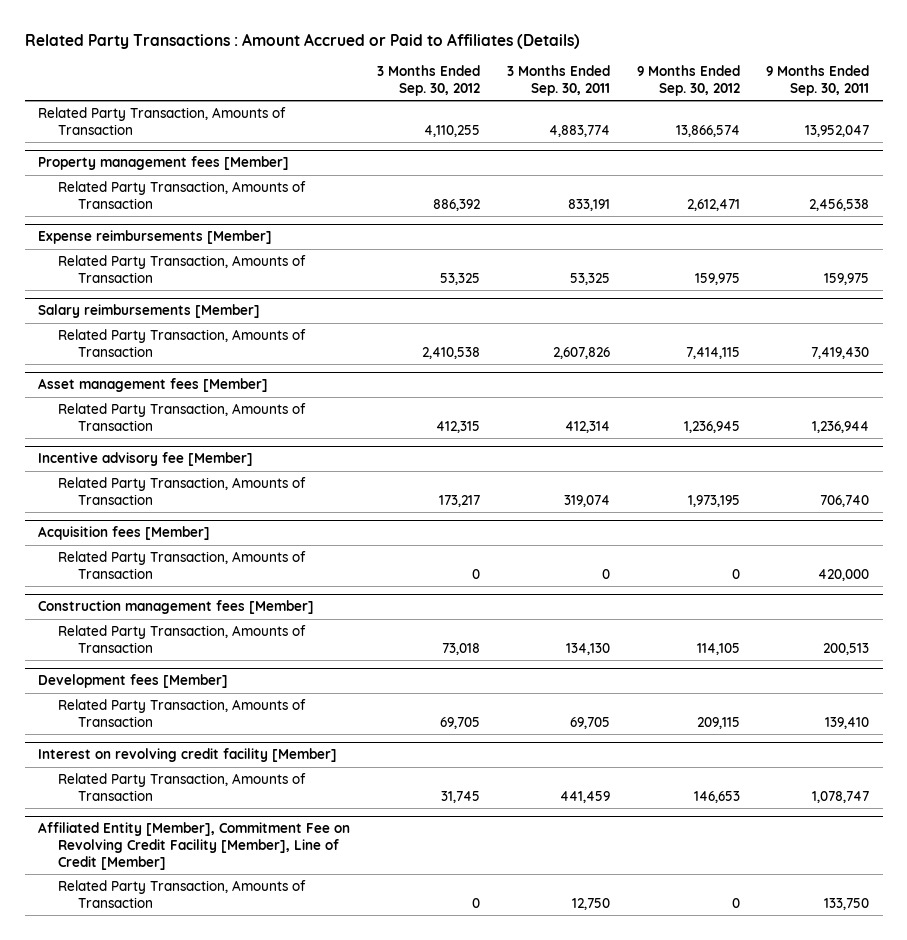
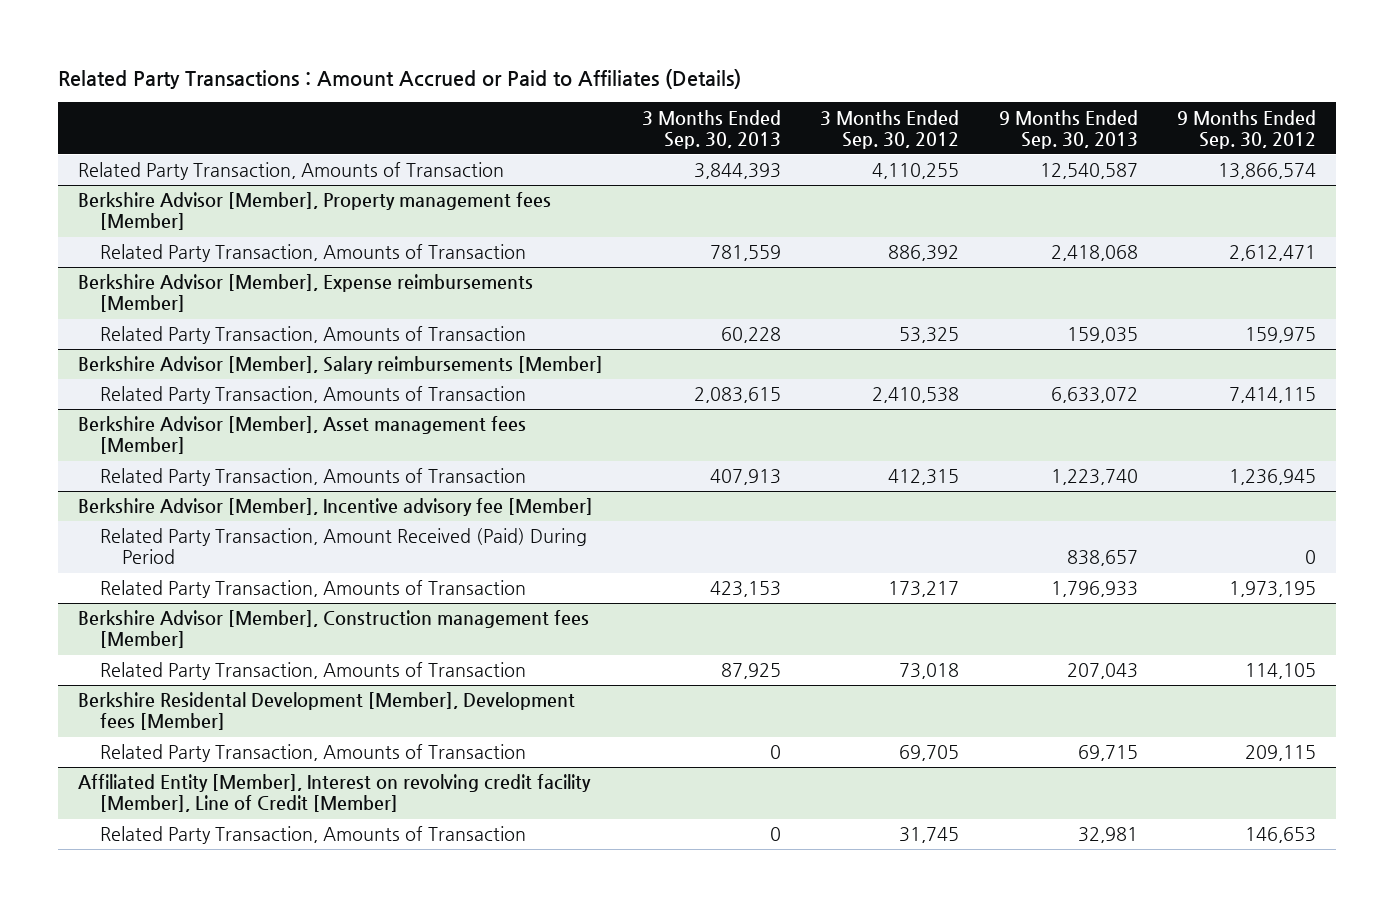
- | 3 Months Ended Sep. 30, 2012 | 3 Months Ended Sep. 30, 2011 | 9 Months Ended Sep. 30, 2012 | 9 Months Ended Sep. 30, 2011
+ | 3 Months Ended Sep. 30, 2013 | 3 Months Ended Sep. 30, 2012 | 9 Months Ended Sep. 30, 2013 | 9 Months Ended Sep. 30, 2012
- Property management fees [Member]
+ Berkshire Advisor [Member], Property management fees [Member]
- Expense reimbursements [Member]
+ Berkshire Advisor [Member], Expense reimbursements [Member]
- Salary reimbursements [Member]
+ Berkshire Advisor [Member], Salary reimbursements [Member]
- Asset management fees [Member]
+ Berkshire Advisor [Member], Asset management fees [Member]
- Incentive advisory fee [Member]
+ Berkshire Advisor [Member], Incentive advisory fee [Member]
+ Related Party Transaction, Amount Received (Paid) During Period | | | 838,657 | 0
- Acquisition fees [Member]
- Related Party Transaction, Amounts of Transaction | 0 | 0 | 0 | 420,000
- Construction management fees [Member]
+ Berkshire Advisor [Member], Construction management fees [Member]
- Development fees [Member]
+ Berkshire Residental Development [Member], Development fees [Member]
- Interest on revolving credit facility [Member]
+ Affiliated Entity [Member], Interest on revolving credit facility [Member], Line of Credit [Member]
- Affiliated Entity [Member], Commitment Fee on Revolving Credit Facility [Member], Line of Credit [Member]
- Related Party Transaction, Amounts of Transaction | 0 | 12,750 | 0 | 133,750

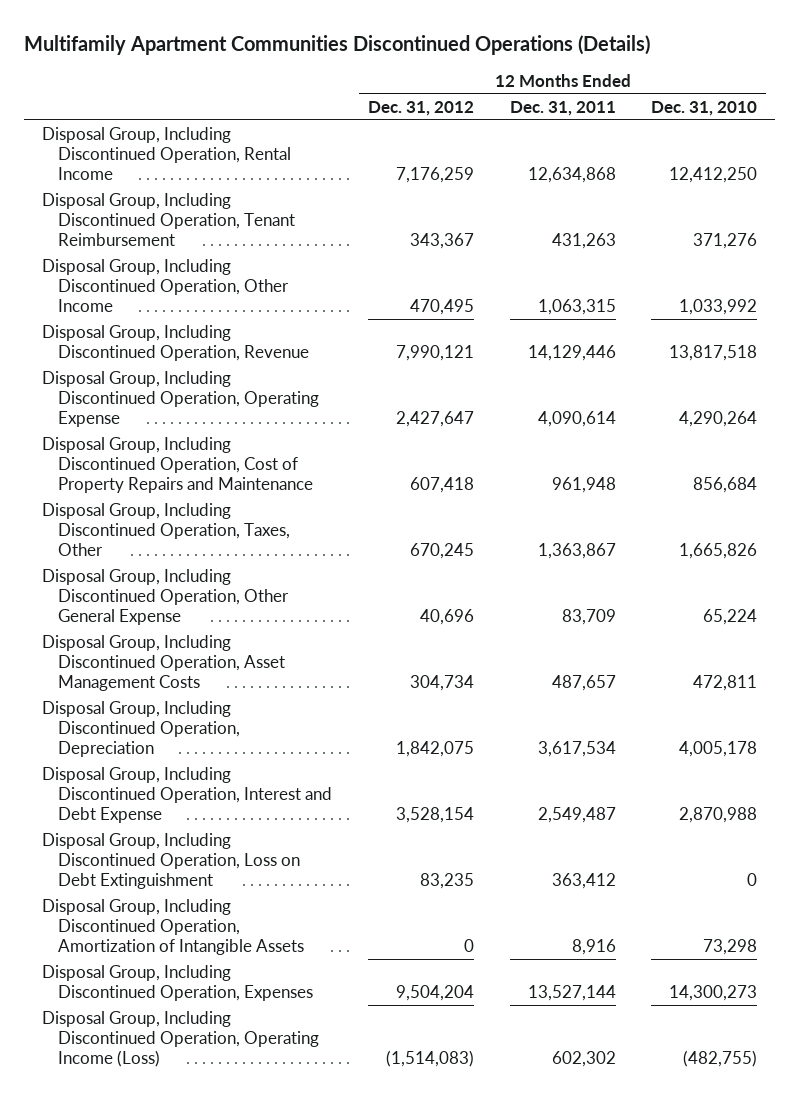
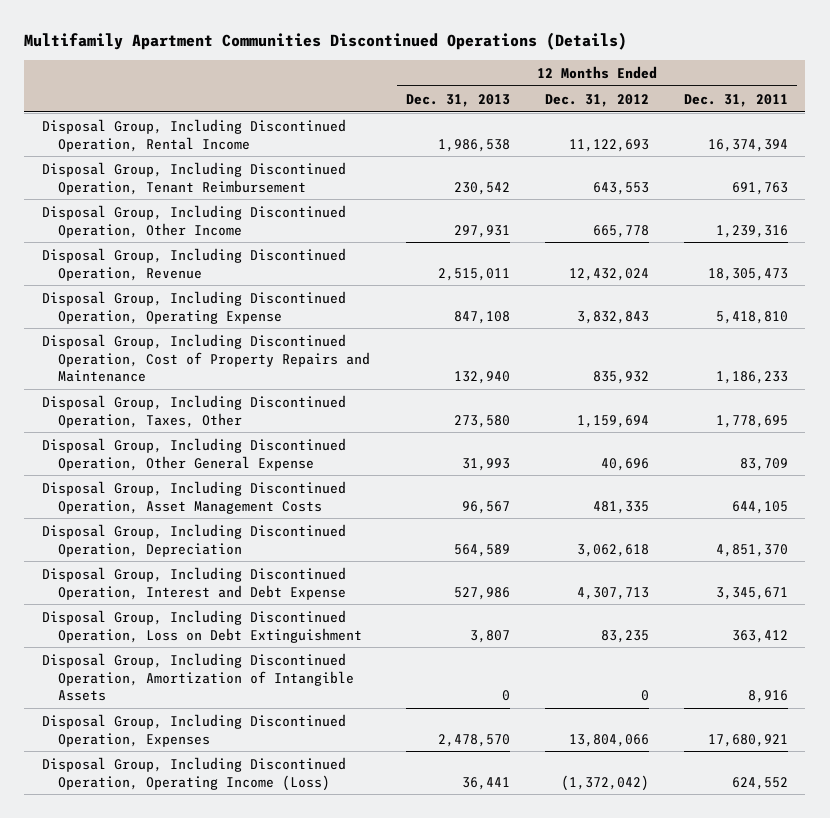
- | 12 Months Ended Dec. 31, 2012 | 12 Months Ended Dec. 31, 2011 | 12 Months Ended Dec. 31, 2010
+ | 12 Months Ended Dec. 31, 2013 | 12 Months Ended Dec. 31, 2012 | 12 Months Ended Dec. 31, 2011
- Disposal Group, Including Discontinued Operation, Rental Income | 7,176,259 | 12,634,868 | 12,412,250
- Disposal Group, Including Discontinued Operation, Tenant Reimbursement | 343,367 | 431,263 | 371,276
- Disposal Group, Including Discontinued Operation, Other Income | 470,495 | 1,063,315 | 1,033,992
- Disposal Group, Including Discontinued Operation, Revenue | 7,990,121 | 14,129,446 | 13,817,518
- Disposal Group, Including Discontinued Operation, Operating Expense | 2,427,647 | 4,090,614 | 4,290,264
- Disposal Group, Including Discontinued Operation, Cost of Property Repairs and Maintenance | 607,418 | 961,948 | 856,684
- Disposal Group, Including Discontinued Operation, Taxes, Other | 670,245 | 1,363,867 | 1,665,826
+ Disposal Group, Including Discontinued Operation, Rental Income | 1,986,538 | 11,122,693 | 16,374,394
+ Disposal Group, Including Discontinued Operation, Tenant Reimbursement | 230,542 | 643,553 | 691,763
+ Disposal Group, Including Discontinued Operation, Other Income | 297,931 | 665,778 | 1,239,316
+ Disposal Group, Including Discontinued Operation, Revenue | 2,515,011 | 12,432,024 | 18,305,473
+ Disposal Group, Including Discontinued Operation, Operating Expense | 847,108 | 3,832,843 | 5,418,810
+ Disposal Group, Including Discontinued Operation, Cost of Property Repairs and Maintenance | 132,940 | 835,932 | 1,186,233
+ Disposal Group, Including Discontinued Operation, Taxes, Other | 273,580 | 1,159,694 | 1,778,695
- Disposal Group, Including Discontinued Operation, Asset Management Costs | 304,734 | 487,657 | 472,811
- Disposal Group, Including Discontinued Operation, Depreciation | 1,842,075 | 3,617,534 | 4,005,178
- Disposal Group, Including Discontinued Operation, Interest and Debt Expense | 3,528,154 | 2,549,487 | 2,870,988
+ Disposal Group, Including Discontinued Operation, Asset Management Costs | 96,567 | 481,335 | 644,105
+ Disposal Group, Including Discontinued Operation, Depreciation | 564,589 | 3,062,618 | 4,851,370
+ Disposal Group, Including Discontinued Operation, Interest and Debt Expense | 527,986 | 4,307,713 | 3,345,671
- Disposal Group, Including Discontinued Operation, Expenses | 9,504,204 | 13,527,144 | 14,300,273
- Disposal Group, Including Discontinued Operation, Operating Income (Loss) | (1,514,083) | 602,302 | (482,755)
+ Disposal Group, Including Discontinued Operation, Expenses | 2,478,570 | 13,804,066 | 17,680,921
+ Disposal Group, Including Discontinued Operation, Operating Income (Loss) | 36,441 | (1,372,042) | 624,552

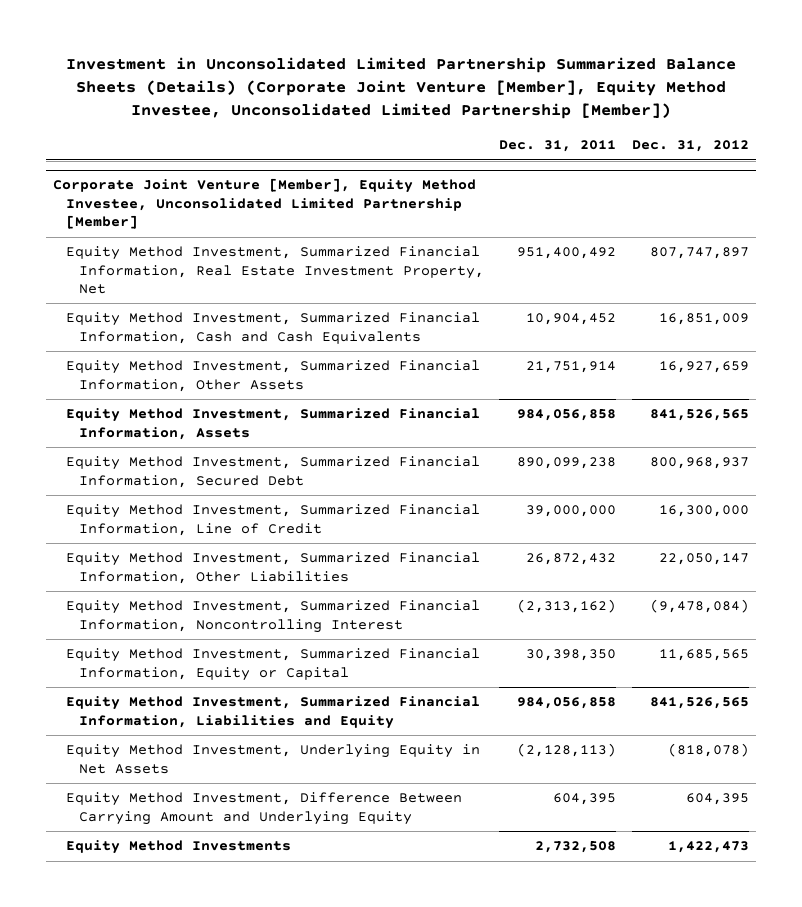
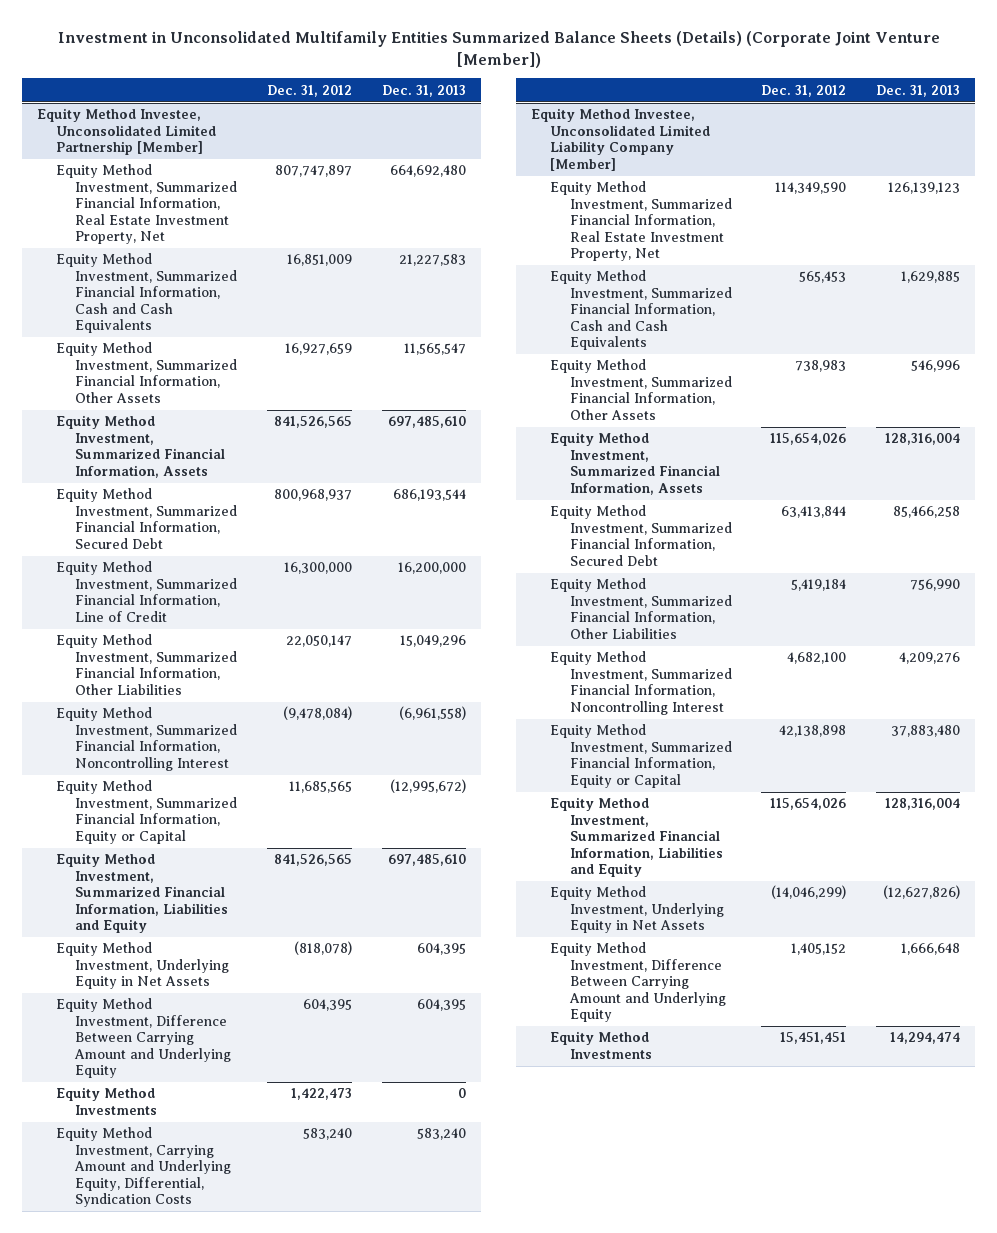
- Investment in Unconsolidated Limited Partnership Summarized Balance Sheets (Details) (Corporate Joint Venture [Member], Equity Method Investee, Unconsolidated Limited Partnership [Member])
+ Investment in Unconsolidated Multifamily Entities Summarized Balance Sheets (Details) (Corporate Joint Venture [Member])
- | Dec. 31, 2011 | Dec. 31, 2012
+ | Dec. 31, 2012 | Dec. 31, 2013
- Corporate Joint Venture [Member], Equity Method Investee, Unconsolidated Limited Partnership [Member]
+ Equity Method Investee, Unconsolidated Limited Partnership [Member]
+ Equity Method Investment, Carrying Amount and Underlying Equity, Differential, Syndication Costs | 583,240 | 583,240
+ Equity Method Investee, Unconsolidated Limited Liability Company [Member]
+ Equity Method Investment, Summarized Financial Information, Real Estate Investment Property, Net | 114,349,590 | 126,139,123
+ Equity Method Investment, Summarized Financial Information, Cash and Cash Equivalents | 565,453 | 1,629,885
+ Equity Method Investment, Summarized Financial Information, Other Assets | 738,983 | 546,996
+ Equity Method Investment, Summarized Financial Information, Assets | 115,654,026 | 128,316,004
+ Equity Method Investment, Summarized Financial Information, Secured Debt | 63,413,844 | 85,466,258
+ Equity Method Investment, Summarized Financial Information, Other Liabilities | 5,419,184 | 756,990
+ Equity Method Investment, Summarized Financial Information, Noncontrolling Interest | 4,682,100 | 4,209,276
+ Equity Method Investment, Summarized Financial Information, Equity or Capital | 42,138,898 | 37,883,480
+ Equity Method Investment, Summarized Financial Information, Liabilities and Equity | 115,654,026 | 128,316,004
+ Equity Method Investment, Underlying Equity in Net Assets | (14,046,299) | (12,627,826)
+ Equity Method Investment, Difference Between Carrying Amount and Underlying Equity | 1,405,152 | 1,666,648
+ Equity Method Investments | 15,451,451 | 14,294,474

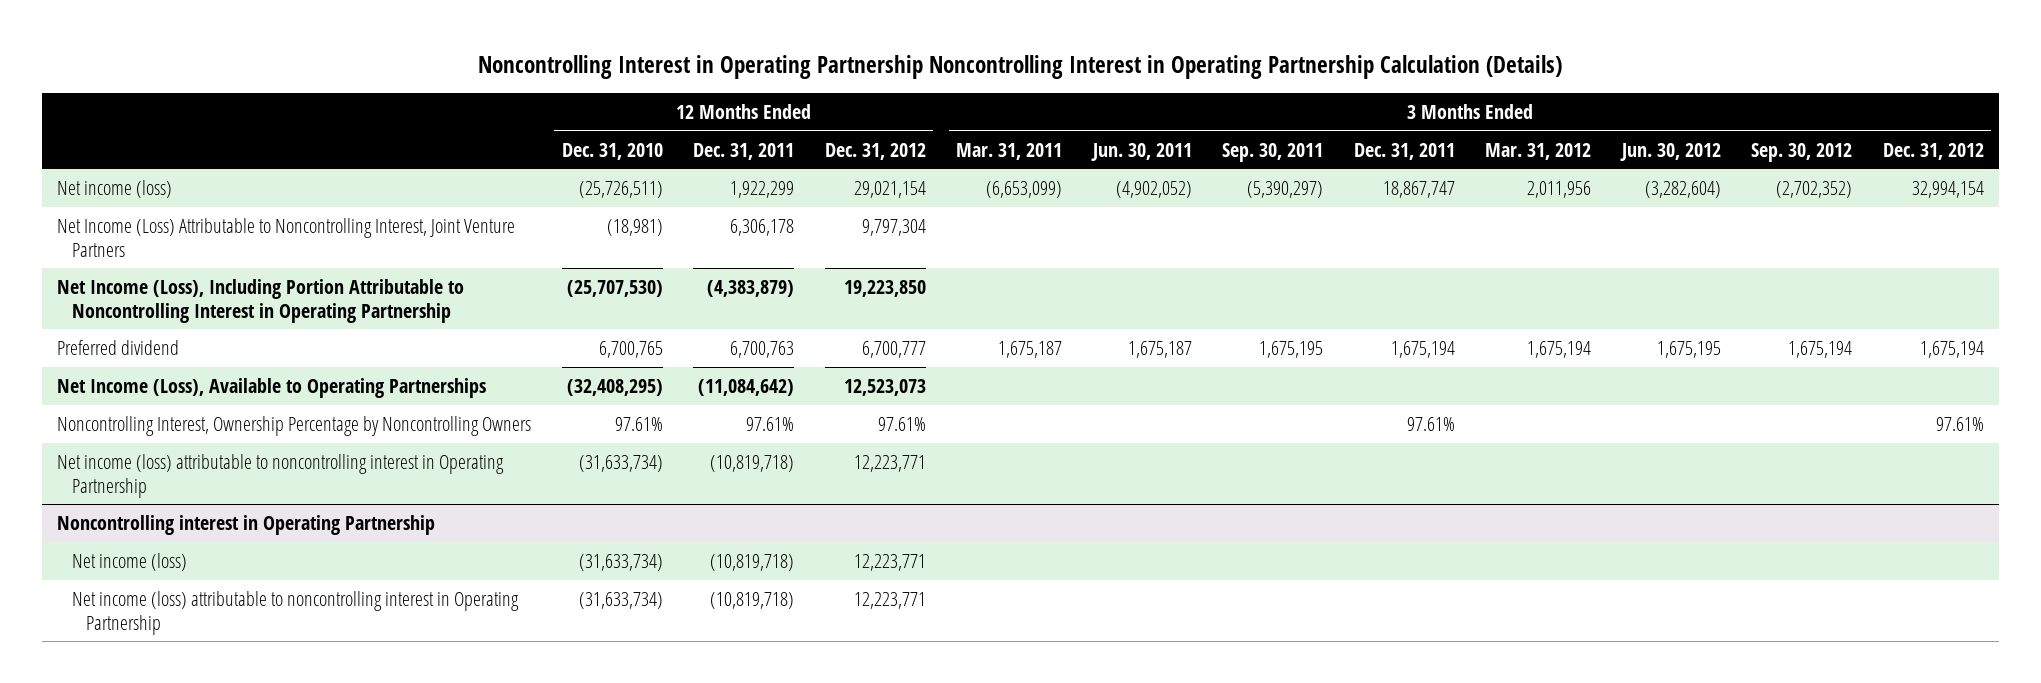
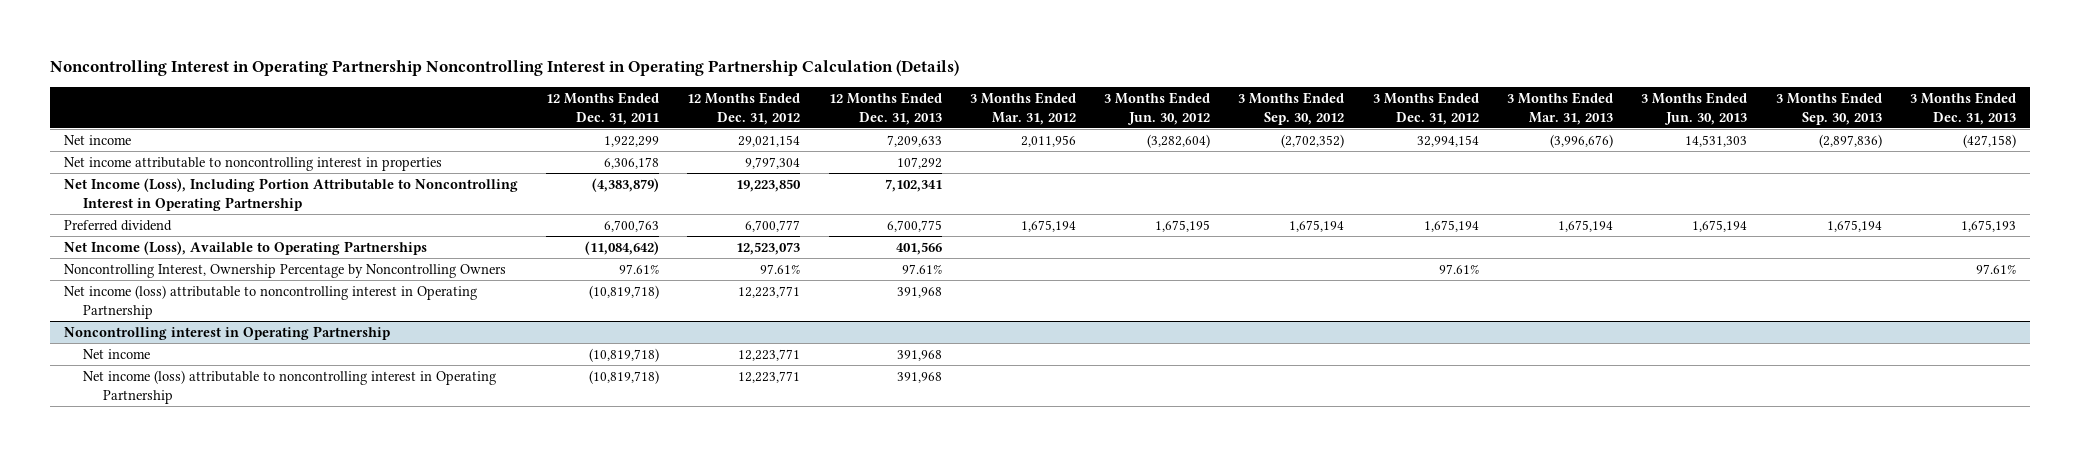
- | 12 Months Ended Dec. 31, 2010 | 12 Months Ended Dec. 31, 2011 | 12 Months Ended Dec. 31, 2012 | 3 Months Ended Mar. 31, 2011 | 3 Months Ended Jun. 30, 2011 | 3 Months Ended Sep. 30, 2011 | 3 Months Ended Dec. 31, 2011 | 3 Months Ended Mar. 31, 2012 | 3 Months Ended Jun. 30, 2012 | 3 Months Ended Sep. 30, 2012 | 3 Months Ended Dec. 31, 2012
+ | 12 Months Ended Dec. 31, 2011 | 12 Months Ended Dec. 31, 2012 | 12 Months Ended Dec. 31, 2013 | 3 Months Ended Mar. 31, 2012 | 3 Months Ended Jun. 30, 2012 | 3 Months Ended Sep. 30, 2012 | 3 Months Ended Dec. 31, 2012 | 3 Months Ended Mar. 31, 2013 | 3 Months Ended Jun. 30, 2013 | 3 Months Ended Sep. 30, 2013 | 3 Months Ended Dec. 31, 2013
- Net income (loss) | (25,726,511) | 1,922,299 | 29,021,154 | (6,653,099) | (4,902,052) | (5,390,297) | 18,867,747 | 2,011,956 | (3,282,604) | (2,702,352) | 32,994,154
- Net Income (Loss) Attributable to Noncontrolling Interest, Joint Venture Partners | (18,981) | 6,306,178 | 9,797,304 | | | | | | | |
+ Net income | 1,922,299 | 29,021,154 | 7,209,633 | 2,011,956 | (3,282,604) | (2,702,352) | 32,994,154 | (3,996,676) | 14,531,303 | (2,897,836) | (427,158)
+ Net income attributable to noncontrolling interest in properties | 6,306,178 | 9,797,304 | 107,292 | | | | | | | |
@ Noncontrolling interest in Operating Partnership
- Net income (loss) | (31,633,734) | (10,819,718) | 12,223,771 | | | | | | | |
+ Net income | (10,819,718) | 12,223,771 | 391,968 | | | | | | | |

